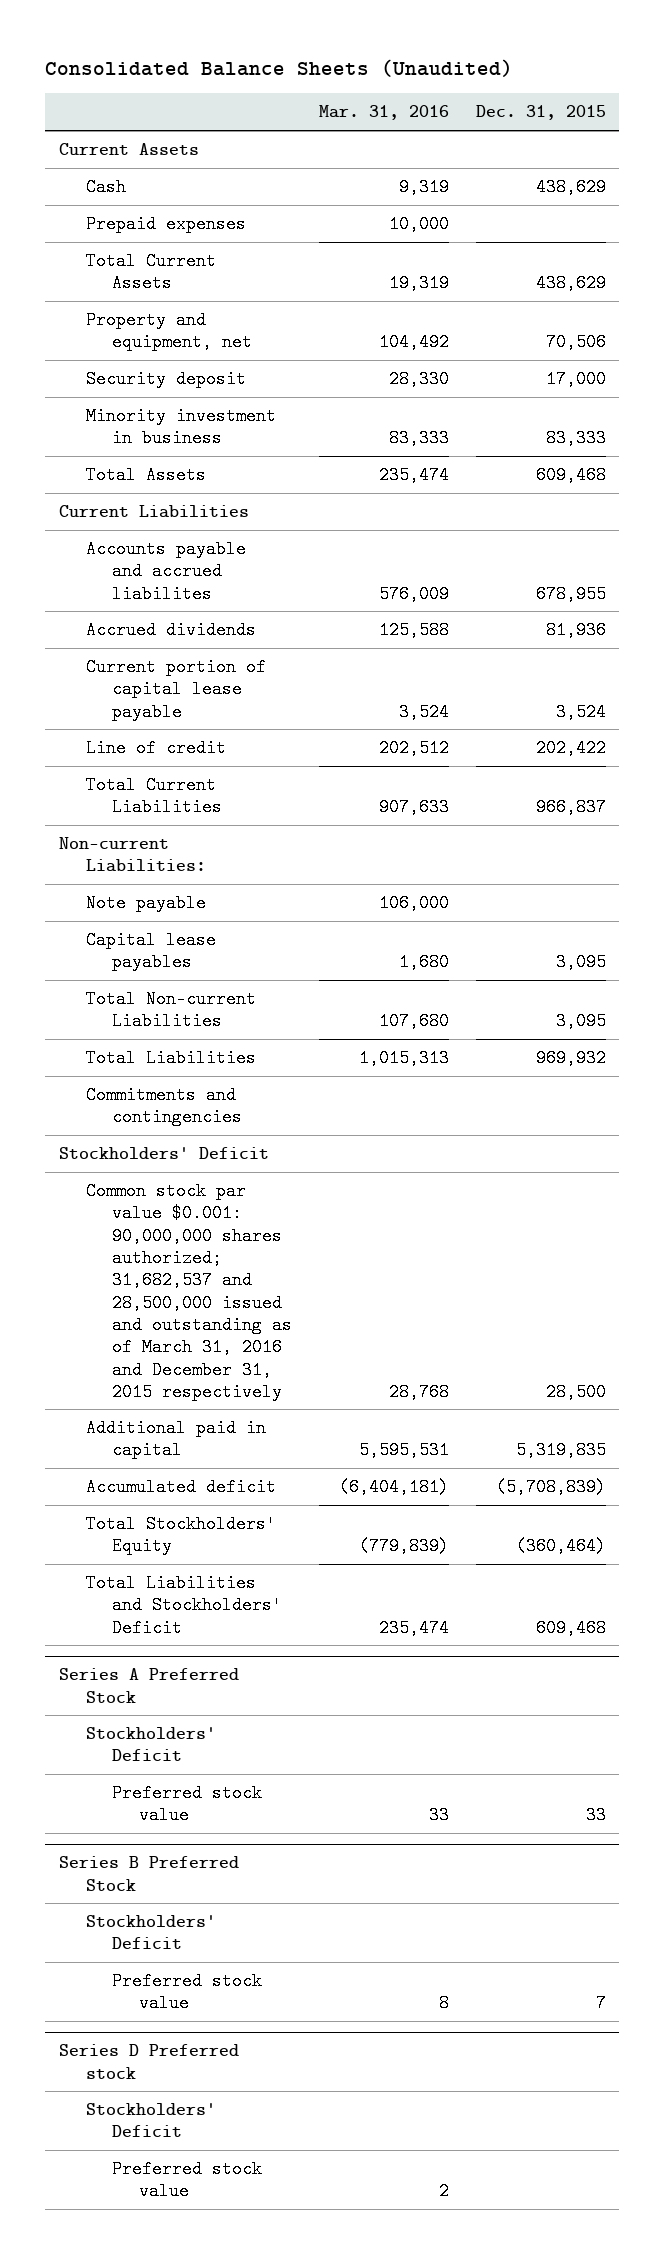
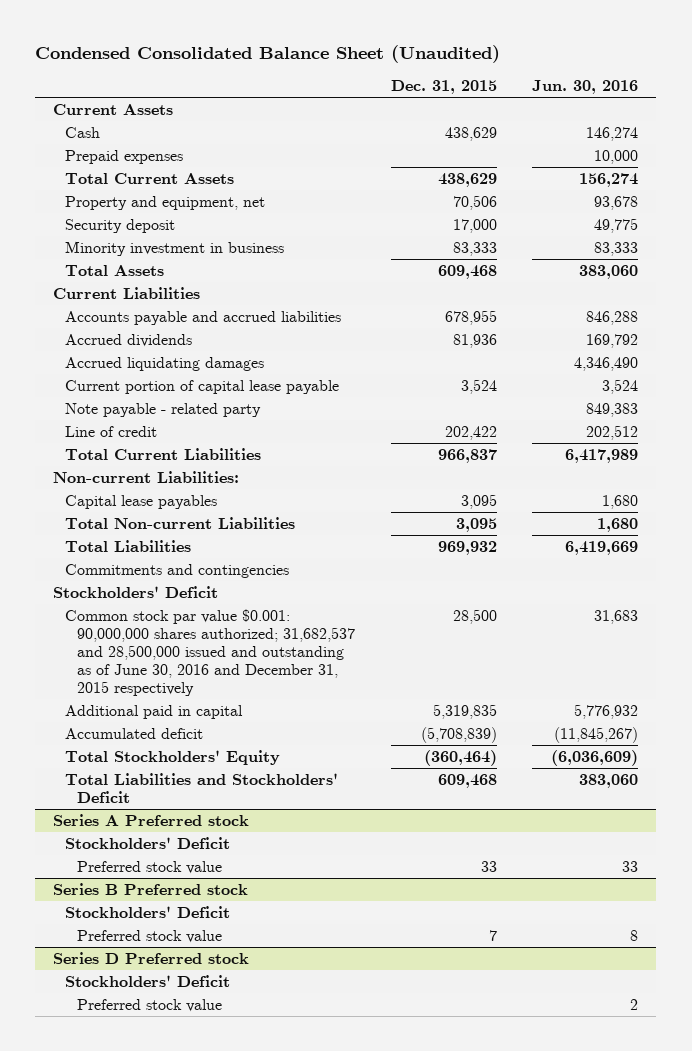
- Consolidated Balance Sheets (Unaudited)
+ Condensed Consolidated Balance Sheet (Unaudited)
- | Mar. 31, 2016 | Dec. 31, 2015
+ | Dec. 31, 2015 | Jun. 30, 2016
- Accounts payable and accrued liabilites | 576,009 | 678,955
+ Accounts payable and accrued liabilities | 678,955 | 846,288
+ Accrued liquidating damages | | 4,346,490
+ Note payable - related party | | 849,383
- Note payable | 106,000 |
- Common stock par value $0.001: 90,000,000 shares authorized; 31,682,537 and 28,500,000 issued and outstanding as of March 31, 2016 and December 31, 2015 respectively | 28,768 | 28,500
+ Common stock par value $0.001: 90,000,000 shares authorized; 31,682,537 and 28,500,000 issued and outstanding as of June 30, 2016 and December 31, 2015 respectively | 28,500 | 31,683
- Series A Preferred Stock
+ Series A Preferred stock
- Series B Preferred Stock
+ Series B Preferred stock

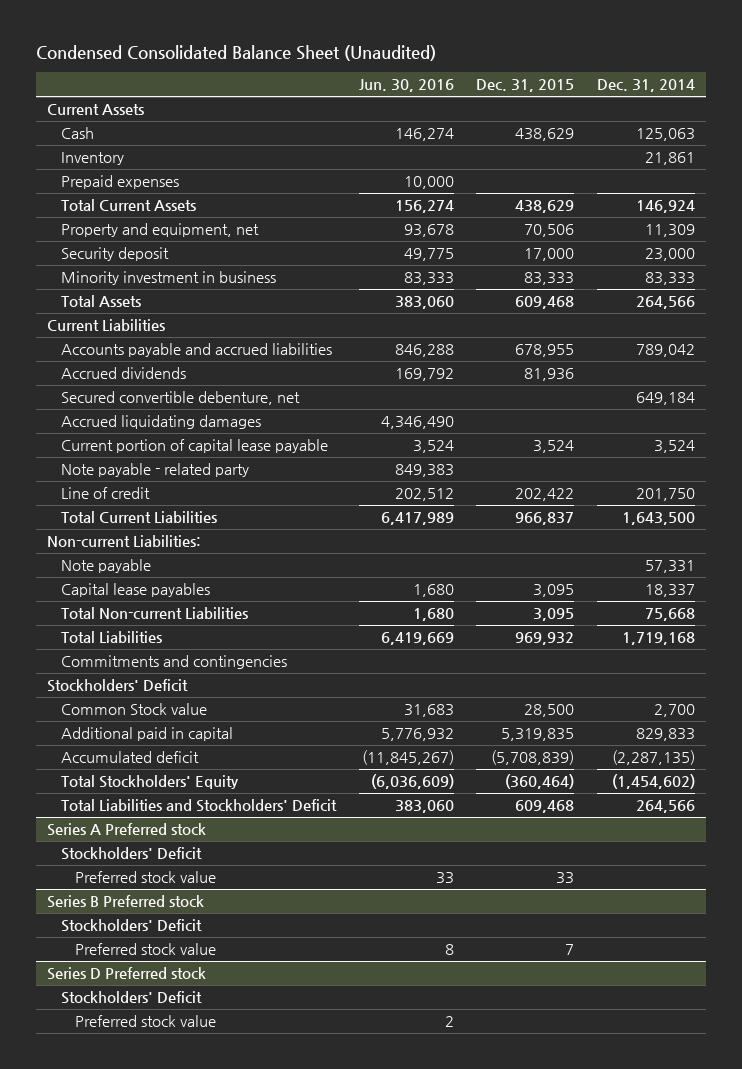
- | Dec. 31, 2015 | Jun. 30, 2016
+ | Jun. 30, 2016 | Dec. 31, 2015 | Dec. 31, 2014
+ Inventory | | | 21,861
+ Secured convertible debenture, net | | | 649,184
+ Note payable | | | 57,331
- Common stock par value $0.001: 90,000,000 shares authorized; 31,682,537 and 28,500,000 issued and outstanding as of June 30, 2016 and December 31, 2015 respectively | 28,500 | 31,683
+ Common Stock value | 31,683 | 28,500 | 2,700

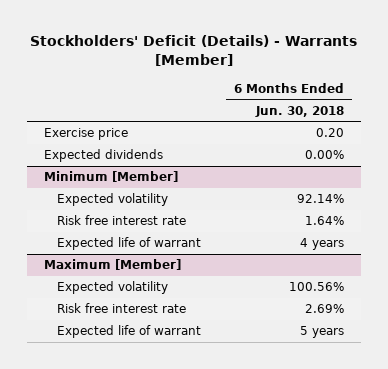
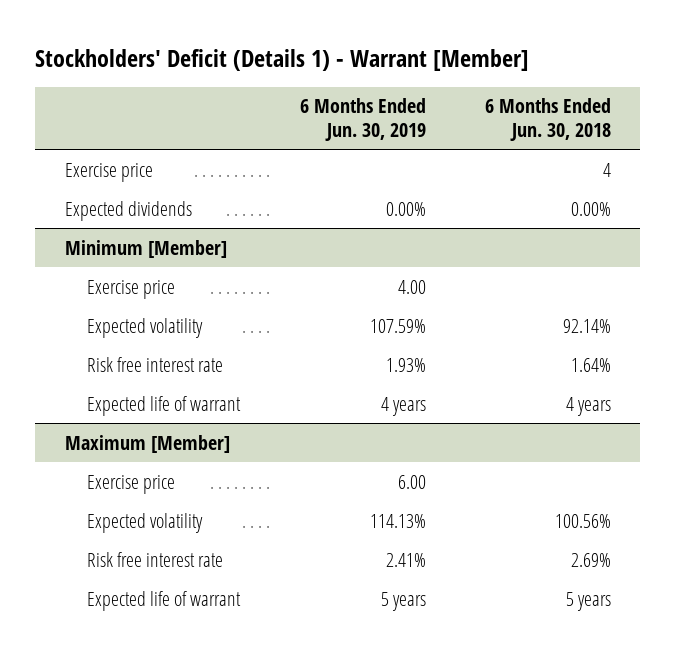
- Stockholders' Deficit (Details) - Warrants [Member]
+ Stockholders' Deficit (Details 1) - Warrant [Member]
- | 6 Months Ended Jun. 30, 2018
+ | 6 Months Ended Jun. 30, 2019 | 6 Months Ended Jun. 30, 2018
- Exercise price | 0.20
+ Exercise price | | 4
@ Minimum [Member]
+ Exercise price | 4.00 |
@ Maximum [Member]
+ Exercise price | 6.00 |

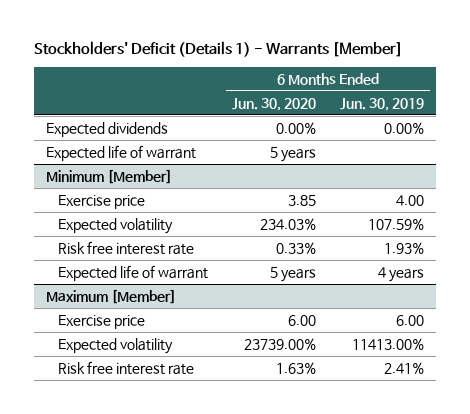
- Stockholders' Deficit (Details 1) - Warrant [Member]
+ Stockholders' Deficit (Details 1) - Warrants [Member]
- | 6 Months Ended Jun. 30, 2019 | 6 Months Ended Jun. 30, 2018
+ | 6 Months Ended Jun. 30, 2020 | 6 Months Ended Jun. 30, 2019
- Exercise price | | 4
+ Expected life of warrant | 5 years |
@ Maximum [Member]
- Expected volatility | 114.13% | 100.56%
+ Expected volatility | 23739.00% | 11413.00%
- Expected life of warrant | 5 years | 5 years

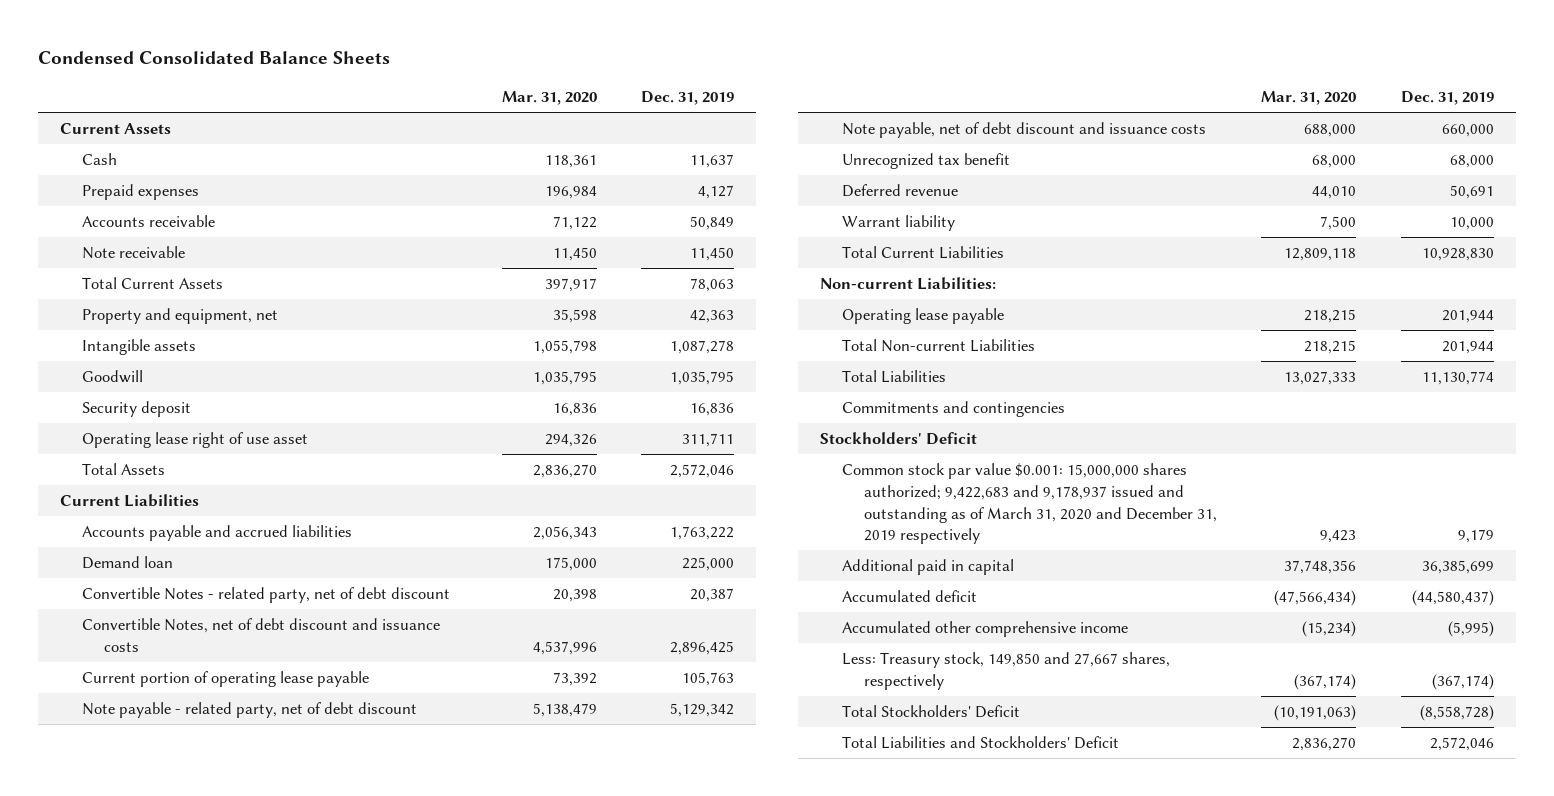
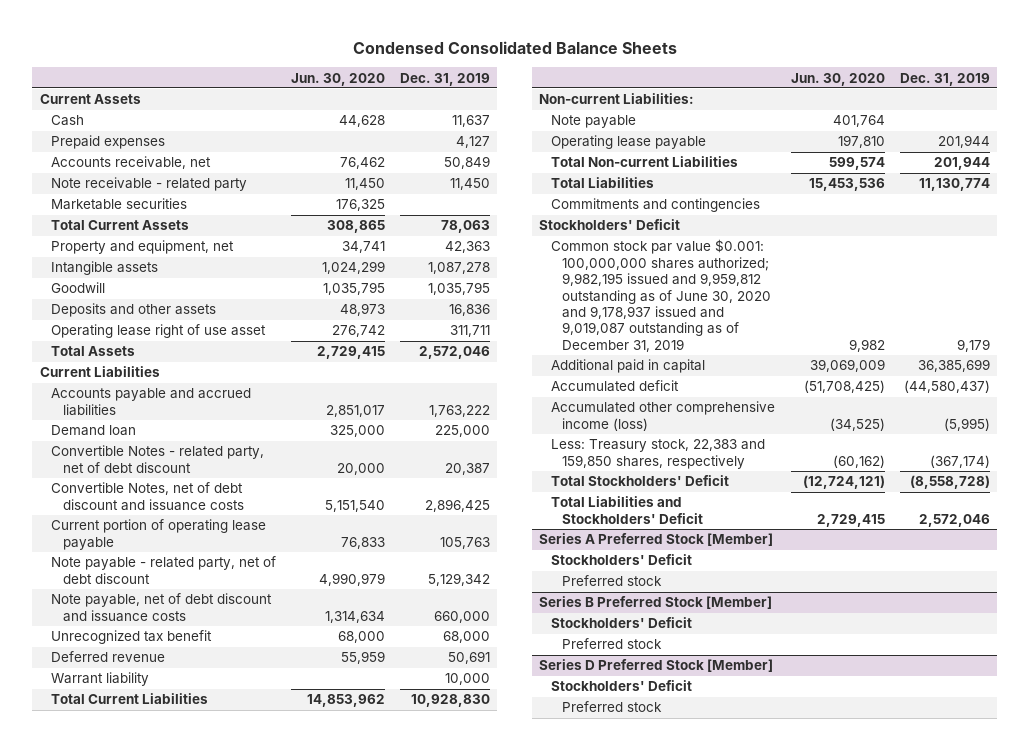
- | Mar. 31, 2020 | Dec. 31, 2019
+ | Jun. 30, 2020 | Dec. 31, 2019
- Accounts receivable | 71,122 | 50,849
- Note receivable | 11,450 | 11,450
+ Accounts receivable, net | 76,462 | 50,849
+ Note receivable - related party | 11,450 | 11,450
+ Marketable securities | 176,325 |
- Security deposit | 16,836 | 16,836
+ Deposits and other assets | 48,973 | 16,836
+ Note payable | 401,764 |
- Common stock par value $0.001: 15,000,000 shares authorized; 9,422,683 and 9,178,937 issued and outstanding as of March 31, 2020 and December 31, 2019 respectively | 9,423 | 9,179
+ Common stock par value $0.001: 100,000,000 shares authorized; 9,982,195 issued and 9,959,812 outstanding as of June 30, 2020 and 9,178,937 issued and 9,019,087 outstanding as of December 31, 2019 | 9,982 | 9,179
- Accumulated other comprehensive income | (15,234) | (5,995)
- Less: Treasury stock, 149,850 and 27,667 shares, respectively | (367,174) | (367,174)
+ Accumulated other comprehensive income (loss) | (34,525) | (5,995)
+ Less: Treasury stock, 22,383 and 159,850 shares, respectively | (60,162) | (367,174)
+ Series A Preferred Stock [Member]
+ Stockholders' Deficit
+ Preferred stock
+ Series B Preferred Stock [Member]
+ Stockholders' Deficit
+ Preferred stock
+ Series D Preferred Stock [Member]
+ Stockholders' Deficit
+ Preferred stock

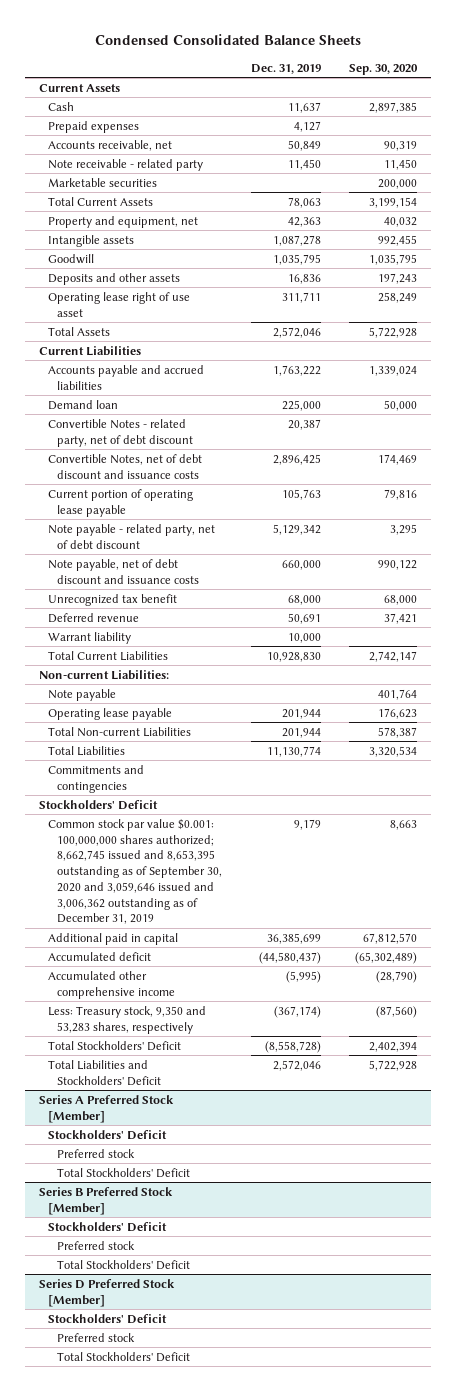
- | Jun. 30, 2020 | Dec. 31, 2019
+ | Dec. 31, 2019 | Sep. 30, 2020
- Common stock par value $0.001: 100,000,000 shares authorized; 9,982,195 issued and 9,959,812 outstanding as of June 30, 2020 and 9,178,937 issued and 9,019,087 outstanding as of December 31, 2019 | 9,982 | 9,179
+ Common stock par value $0.001: 100,000,000 shares authorized; 8,662,745 issued and 8,653,395 outstanding as of September 30, 2020 and 3,059,646 issued and 3,006,362 outstanding as of December 31, 2019 | 9,179 | 8,663
- Accumulated other comprehensive income (loss) | (34,525) | (5,995)
- Less: Treasury stock, 22,383 and 159,850 shares, respectively | (60,162) | (367,174)
+ Accumulated other comprehensive income | (5,995) | (28,790)
+ Less: Treasury stock, 9,350 and 53,283 shares, respectively | (367,174) | (87,560)
@ Series A Preferred Stock [Member]
+ Total Stockholders' Deficit
@ Series B Preferred Stock [Member]
+ Total Stockholders' Deficit
@ Series D Preferred Stock [Member]
+ Total Stockholders' Deficit

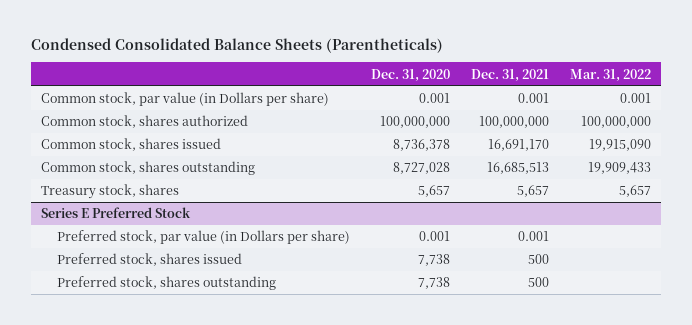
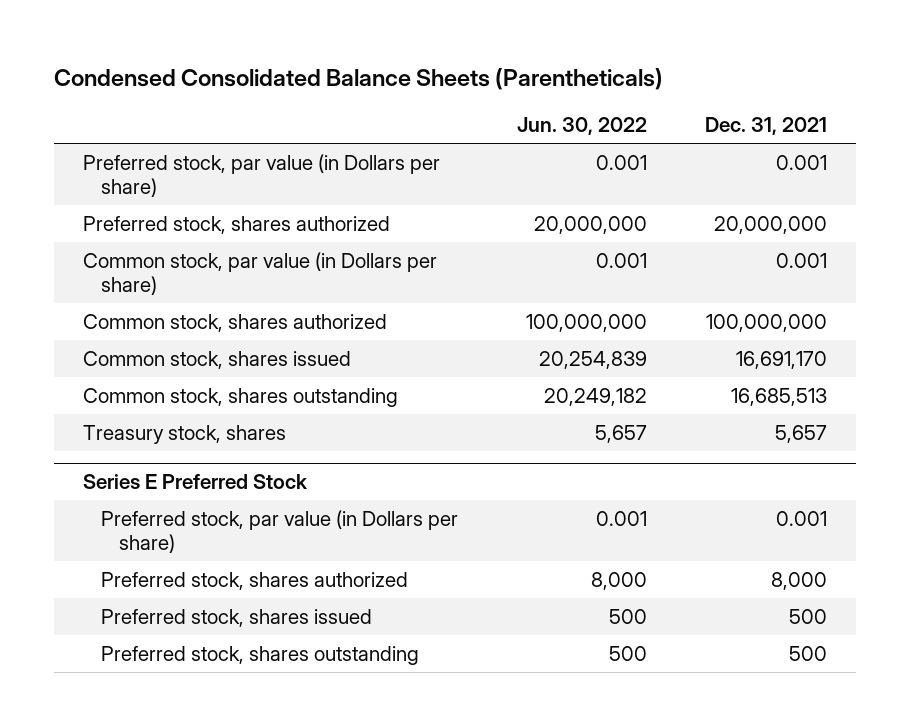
- | Dec. 31, 2020 | Dec. 31, 2021 | Mar. 31, 2022
+ | Jun. 30, 2022 | Dec. 31, 2021
+ Preferred stock, par value (in Dollars per share) | 0.001 | 0.001
+ Preferred stock, shares authorized | 20,000,000 | 20,000,000
@ Series E Preferred Stock
+ Preferred stock, shares authorized | 8,000 | 8,000

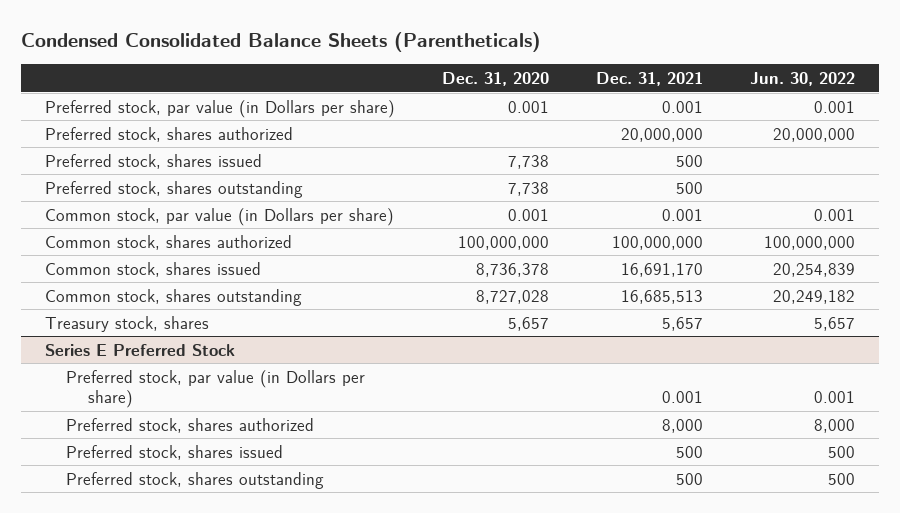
- | Jun. 30, 2022 | Dec. 31, 2021
+ | Dec. 31, 2020 | Dec. 31, 2021 | Jun. 30, 2022
+ Preferred stock, shares issued | 7,738 | 500 |
+ Preferred stock, shares outstanding | 7,738 | 500 |

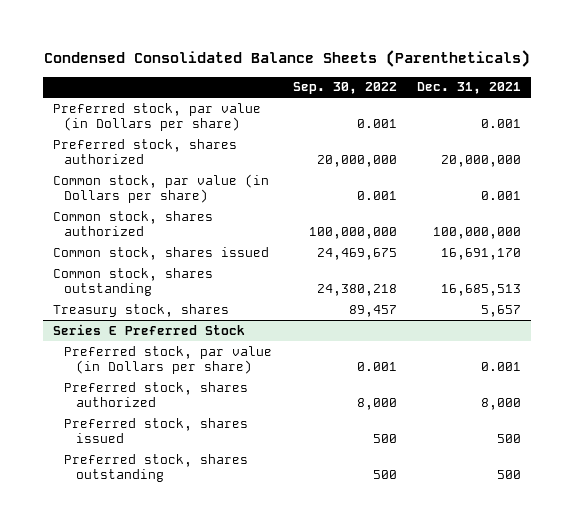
- | Dec. 31, 2020 | Dec. 31, 2021 | Jun. 30, 2022
+ | Sep. 30, 2022 | Dec. 31, 2021
- Preferred stock, shares issued | 7,738 | 500 |
- Preferred stock, shares outstanding | 7,738 | 500 |

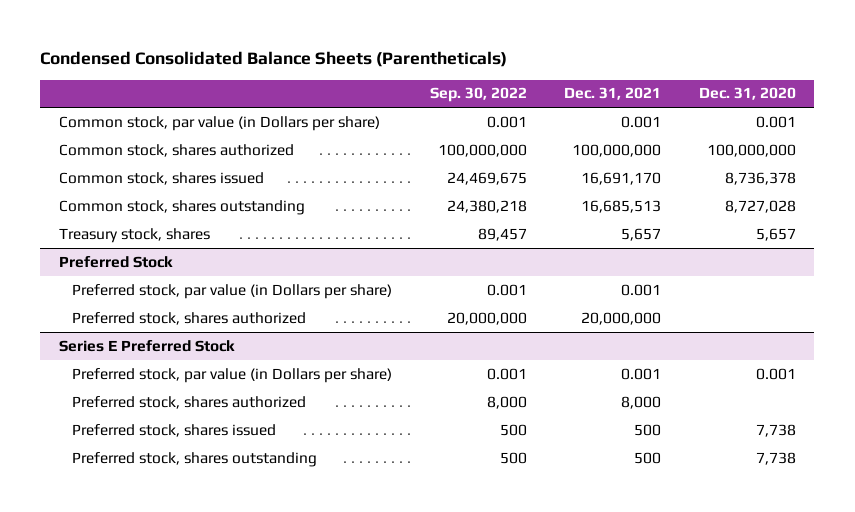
- | Sep. 30, 2022 | Dec. 31, 2021
+ | Sep. 30, 2022 | Dec. 31, 2021 | Dec. 31, 2020
- Preferred stock, par value (in Dollars per share) | 0.001 | 0.001
- Preferred stock, shares authorized | 20,000,000 | 20,000,000
+ Preferred Stock
+ Preferred stock, par value (in Dollars per share) | 0.001 | 0.001 |
+ Preferred stock, shares authorized | 20,000,000 | 20,000,000 |

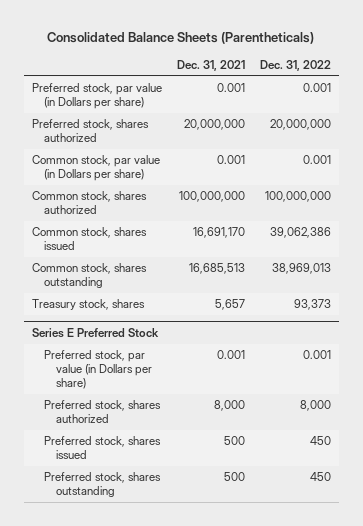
- Condensed Consolidated Balance Sheets (Parentheticals)
+ Consolidated Balance Sheets (Parentheticals)
- | Sep. 30, 2022 | Dec. 31, 2021 | Dec. 31, 2020
+ | Dec. 31, 2021 | Dec. 31, 2022
+ Preferred stock, par value (in Dollars per share) | 0.001 | 0.001
+ Preferred stock, shares authorized | 20,000,000 | 20,000,000
- Preferred Stock
- Preferred stock, par value (in Dollars per share) | 0.001 | 0.001 |
- Preferred stock, shares authorized | 20,000,000 | 20,000,000 |

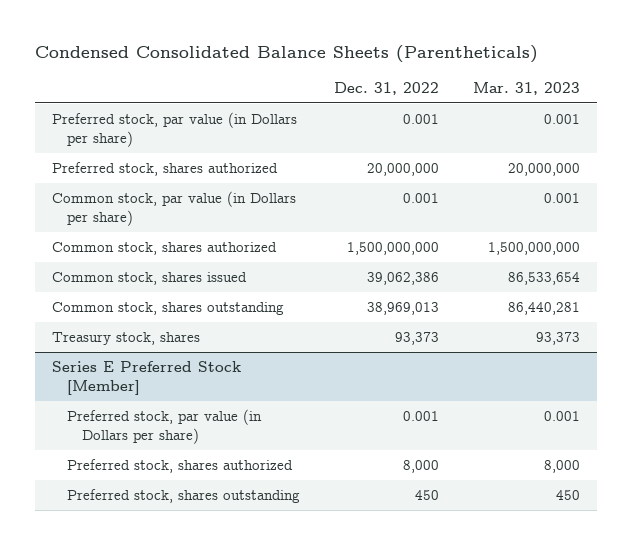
- Consolidated Balance Sheets (Parentheticals)
+ Condensed Consolidated Balance Sheets (Parentheticals)
- | Dec. 31, 2021 | Dec. 31, 2022
+ | Dec. 31, 2022 | Mar. 31, 2023
- Common stock, shares authorized | 100,000,000 | 100,000,000
+ Common stock, shares authorized | 1,500,000,000 | 1,500,000,000
- Series E Preferred Stock
+ Series E Preferred Stock [Member]
- Preferred stock, shares issued | 500 | 450

